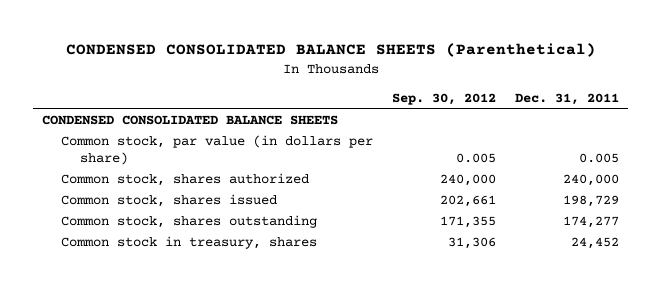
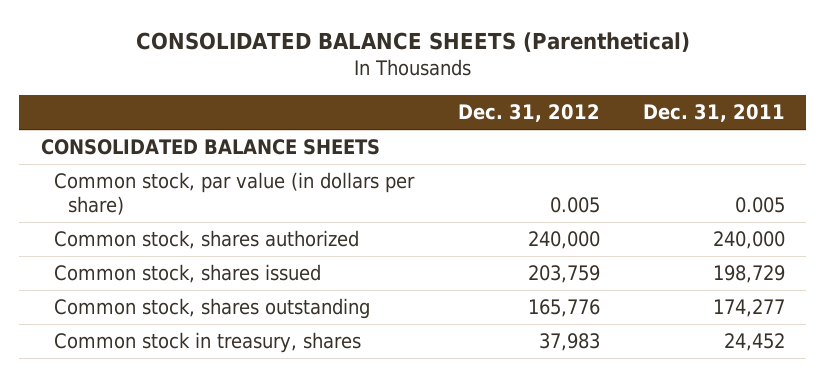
- CONDENSED CONSOLIDATED BALANCE SHEETS (Parenthetical)
+ CONSOLIDATED BALANCE SHEETS (Parenthetical)
- | Sep. 30, 2012 | Dec. 31, 2011
+ | Dec. 31, 2012 | Dec. 31, 2011
- CONDENSED CONSOLIDATED BALANCE SHEETS
+ CONSOLIDATED BALANCE SHEETS

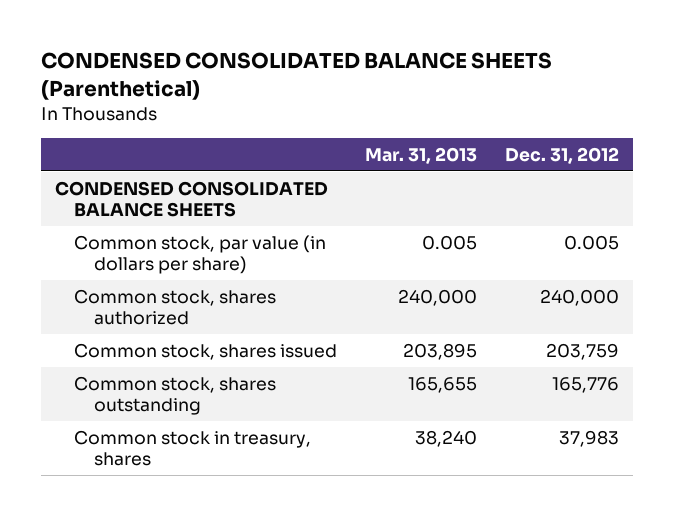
- CONSOLIDATED BALANCE SHEETS (Parenthetical)
+ CONDENSED CONSOLIDATED BALANCE SHEETS (Parenthetical)
- | Dec. 31, 2012 | Dec. 31, 2011
+ | Mar. 31, 2013 | Dec. 31, 2012
- CONSOLIDATED BALANCE SHEETS
+ CONDENSED CONSOLIDATED BALANCE SHEETS

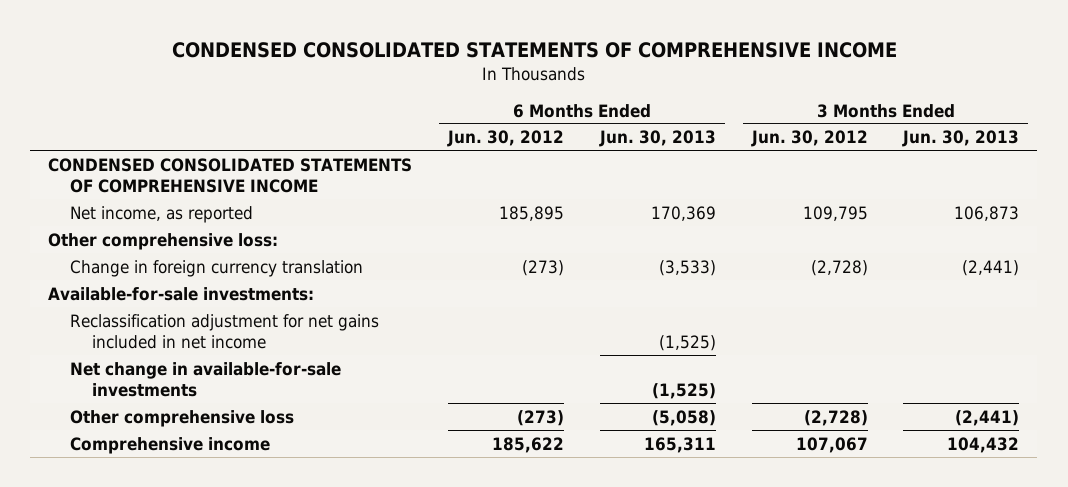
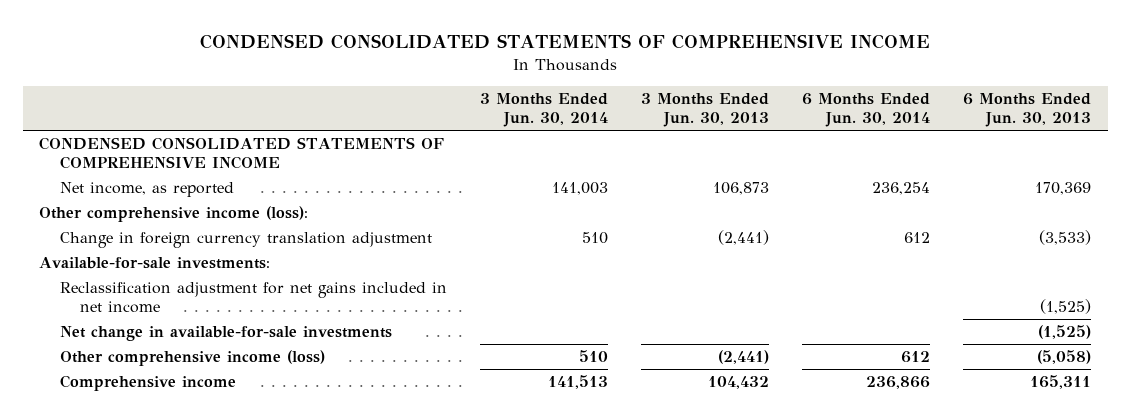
- | 6 Months Ended Jun. 30, 2012 | 6 Months Ended Jun. 30, 2013 | 3 Months Ended Jun. 30, 2012 | 3 Months Ended Jun. 30, 2013
+ | 3 Months Ended Jun. 30, 2014 | 3 Months Ended Jun. 30, 2013 | 6 Months Ended Jun. 30, 2014 | 6 Months Ended Jun. 30, 2013
- Other comprehensive loss:
- Change in foreign currency translation | (273) | (3,533) | (2,728) | (2,441)
+ Other comprehensive income (loss):
+ Change in foreign currency translation adjustment | 510 | (2,441) | 612 | (3,533)
- Other comprehensive loss | (273) | (5,058) | (2,728) | (2,441)
+ Other comprehensive income (loss) | 510 | (2,441) | 612 | (5,058)

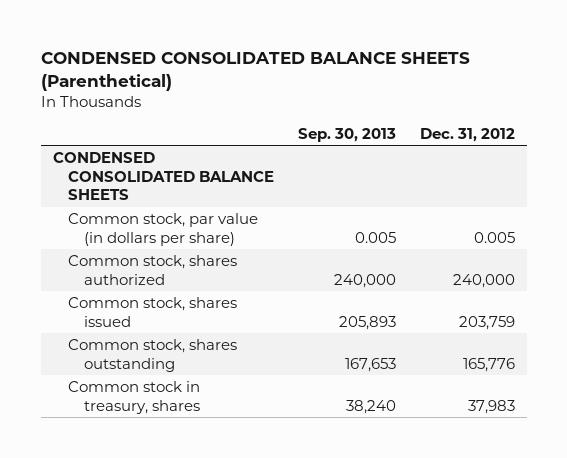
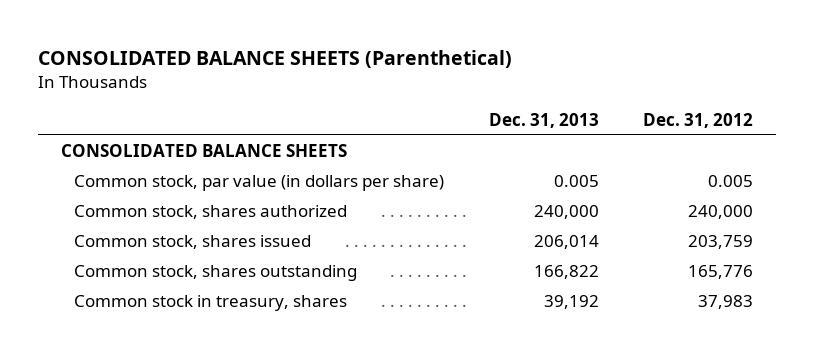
- CONDENSED CONSOLIDATED BALANCE SHEETS (Parenthetical)
+ CONSOLIDATED BALANCE SHEETS (Parenthetical)
- | Sep. 30, 2013 | Dec. 31, 2012
+ | Dec. 31, 2013 | Dec. 31, 2012
- CONDENSED CONSOLIDATED BALANCE SHEETS
+ CONSOLIDATED BALANCE SHEETS

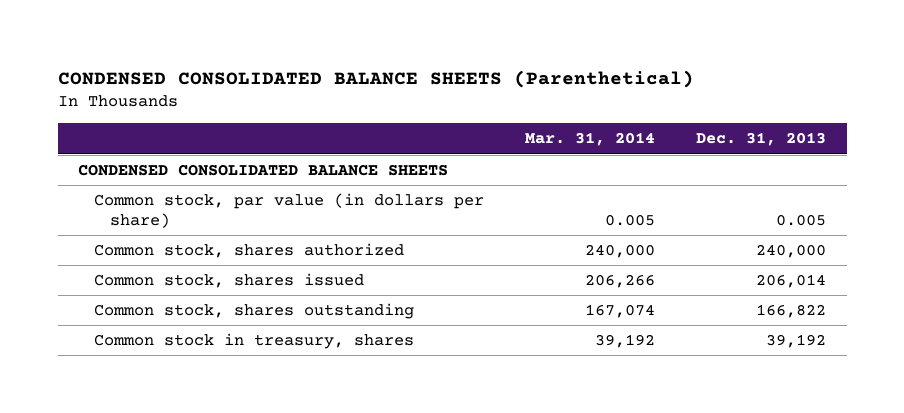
- CONSOLIDATED BALANCE SHEETS (Parenthetical)
+ CONDENSED CONSOLIDATED BALANCE SHEETS (Parenthetical)
- | Dec. 31, 2013 | Dec. 31, 2012
+ | Mar. 31, 2014 | Dec. 31, 2013
- CONSOLIDATED BALANCE SHEETS
+ CONDENSED CONSOLIDATED BALANCE SHEETS

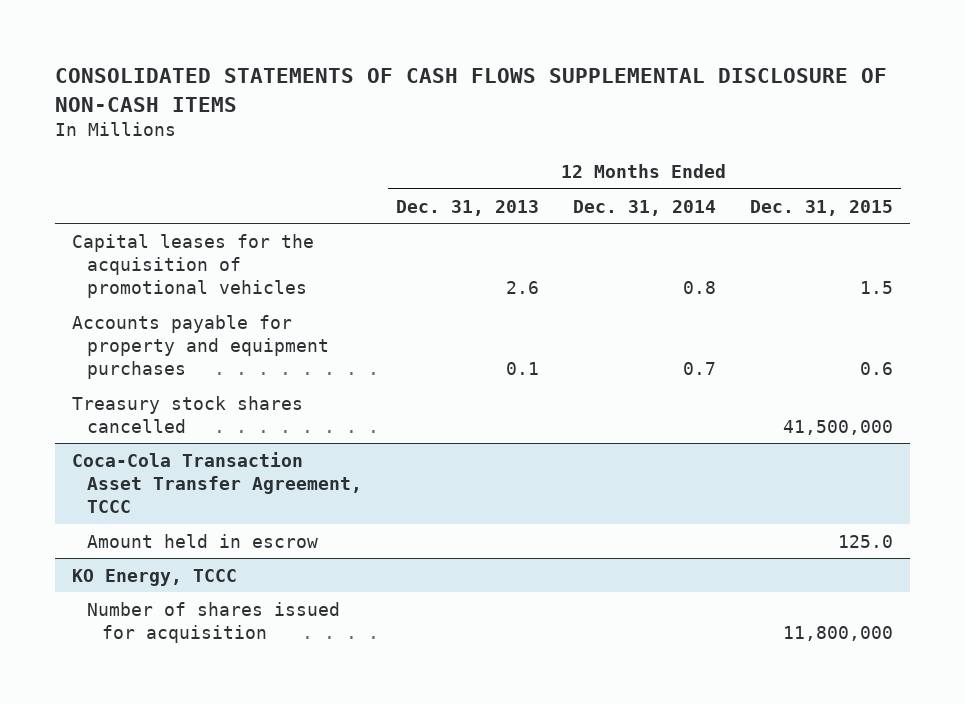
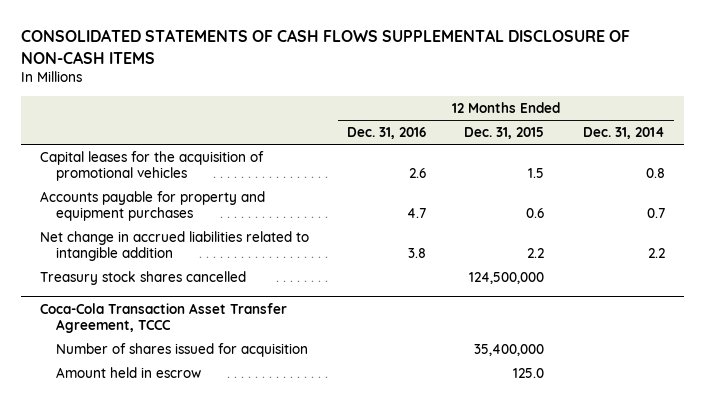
- | 12 Months Ended Dec. 31, 2013 | 12 Months Ended Dec. 31, 2014 | 12 Months Ended Dec. 31, 2015
+ | 12 Months Ended Dec. 31, 2016 | 12 Months Ended Dec. 31, 2015 | 12 Months Ended Dec. 31, 2014
- Treasury stock shares cancelled | | | 41,500,000
+ Net change in accrued liabilities related to intangible addition | 3.8 | 2.2 | 2.2
+ Treasury stock shares cancelled | | 124,500,000 |
@ Coca-Cola Transaction Asset Transfer Agreement, TCCC
+ Number of shares issued for acquisition | | 35,400,000 |
- KO Energy, TCCC
- Number of shares issued for acquisition | | | 11,800,000

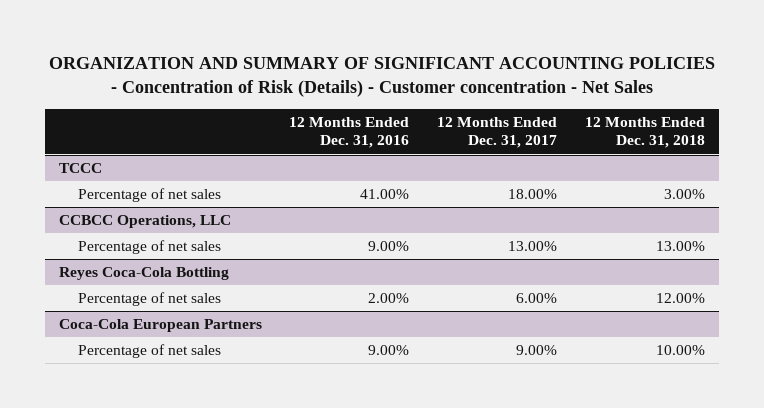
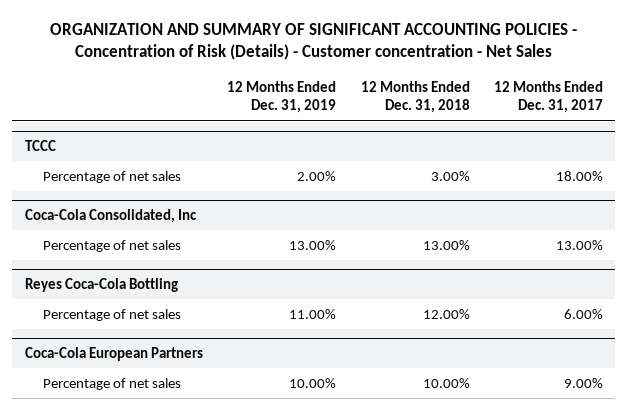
- | 12 Months Ended Dec. 31, 2016 | 12 Months Ended Dec. 31, 2017 | 12 Months Ended Dec. 31, 2018
+ | 12 Months Ended Dec. 31, 2019 | 12 Months Ended Dec. 31, 2018 | 12 Months Ended Dec. 31, 2017
- CCBCC Operations, LLC
+ Coca-Cola Consolidated, Inc

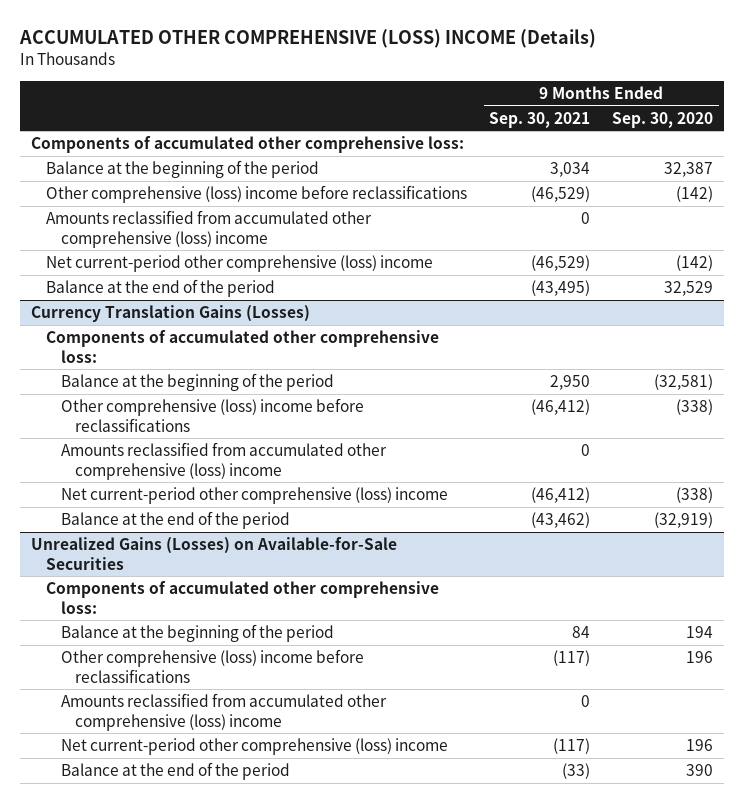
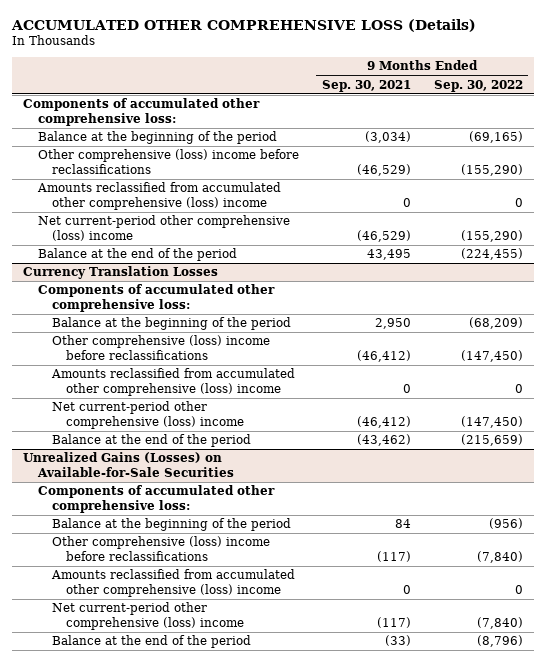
- ACCUMULATED OTHER COMPREHENSIVE (LOSS) INCOME (Details)
+ ACCUMULATED OTHER COMPREHENSIVE LOSS (Details)
- | 9 Months Ended Sep. 30, 2021 | 9 Months Ended Sep. 30, 2020
+ | 9 Months Ended Sep. 30, 2021 | 9 Months Ended Sep. 30, 2022
- Balance at the beginning of the period | 3,034 | 32,387
+ Balance at the beginning of the period | (3,034) | (69,165)
- Balance at the end of the period | (43,495) | 32,529
- Currency Translation Gains (Losses)
+ Balance at the end of the period | 43,495 | (224,455)
+ Currency Translation Losses

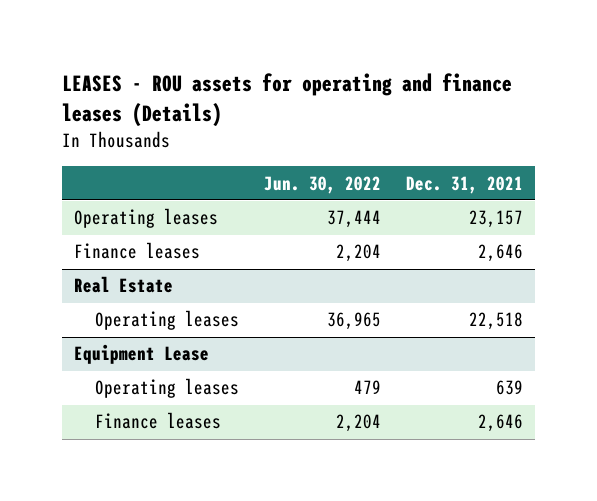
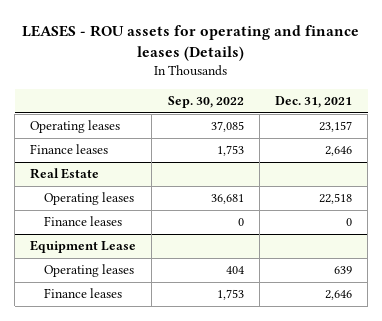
- | Jun. 30, 2022 | Dec. 31, 2021
+ | Sep. 30, 2022 | Dec. 31, 2021
@ Real Estate
+ Finance leases | 0 | 0

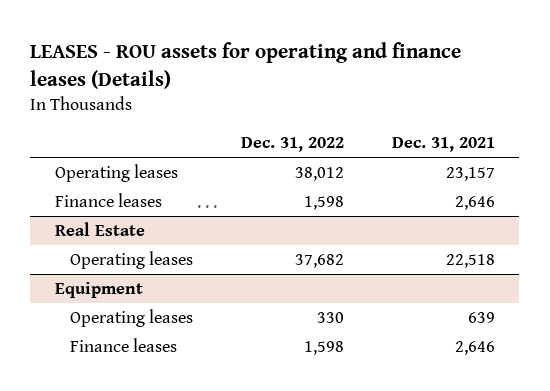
- | Sep. 30, 2022 | Dec. 31, 2021
+ | Dec. 31, 2022 | Dec. 31, 2021
@ Real Estate
- Finance leases | 0 | 0
- Equipment Lease
+ Equipment

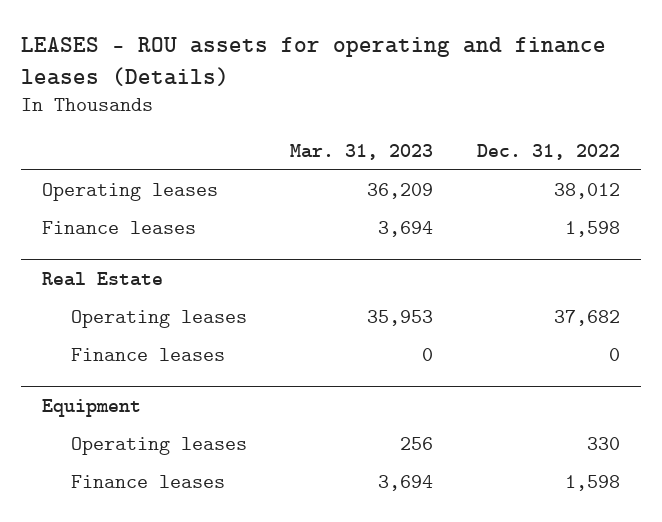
- | Dec. 31, 2022 | Dec. 31, 2021
+ | Mar. 31, 2023 | Dec. 31, 2022
@ Real Estate
+ Finance leases | 0 | 0

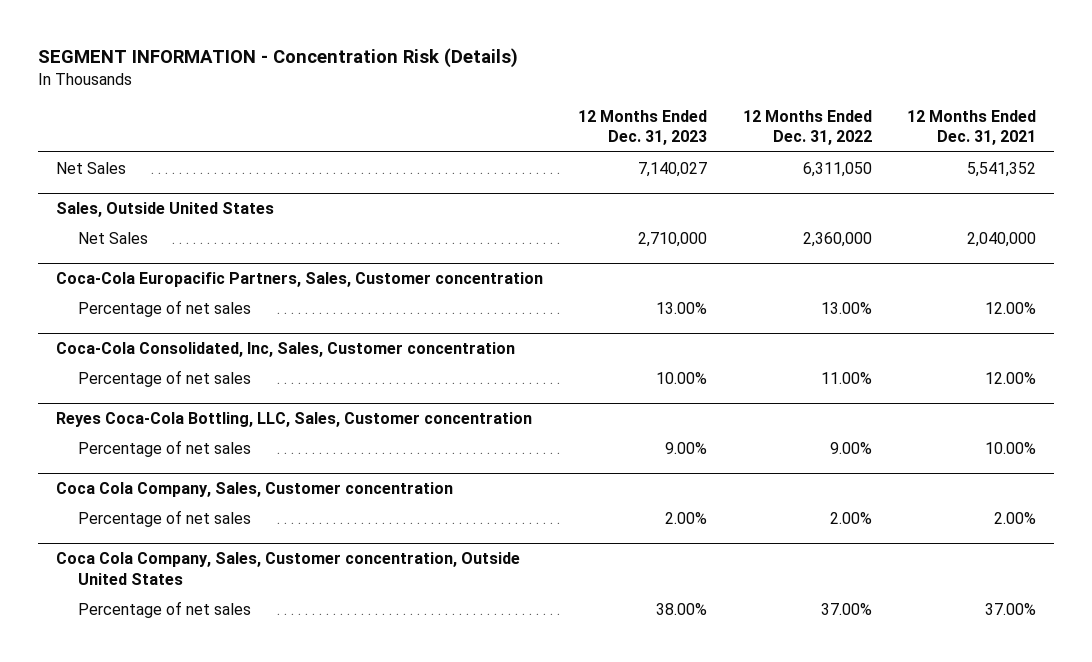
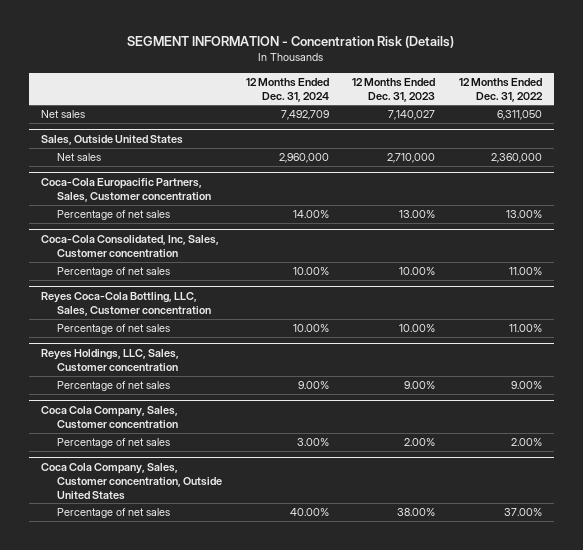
- | 12 Months Ended Dec. 31, 2023 | 12 Months Ended Dec. 31, 2022 | 12 Months Ended Dec. 31, 2021
+ | 12 Months Ended Dec. 31, 2024 | 12 Months Ended Dec. 31, 2023 | 12 Months Ended Dec. 31, 2022
- Net Sales | 7,140,027 | 6,311,050 | 5,541,352
+ Net sales | 7,492,709 | 7,140,027 | 6,311,050
@ Sales, Outside United States
- Net Sales | 2,710,000 | 2,360,000 | 2,040,000
+ Net sales | 2,960,000 | 2,710,000 | 2,360,000
@ Reyes Coca-Cola Bottling, LLC, Sales, Customer concentration
+ Percentage of net sales | 10.00% | 10.00% | 11.00%
+ Reyes Holdings, LLC, Sales, Customer concentration

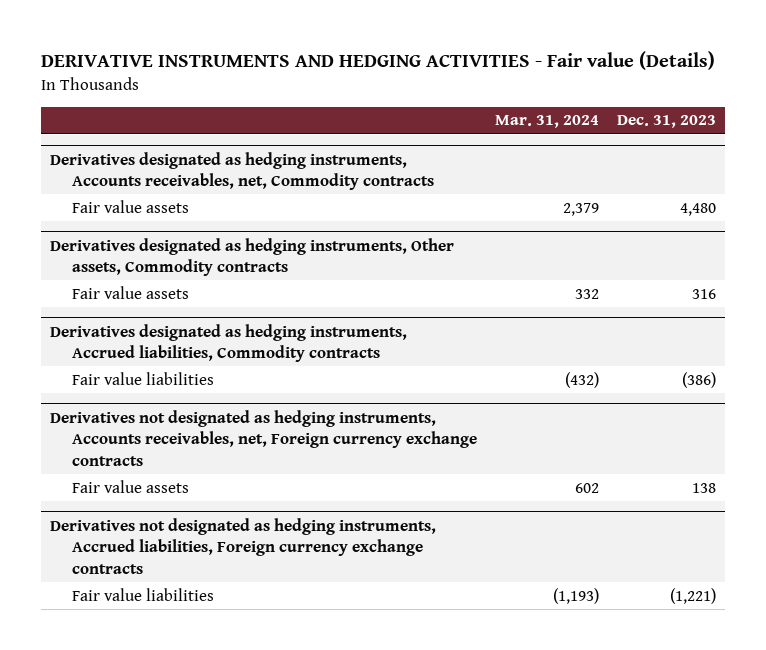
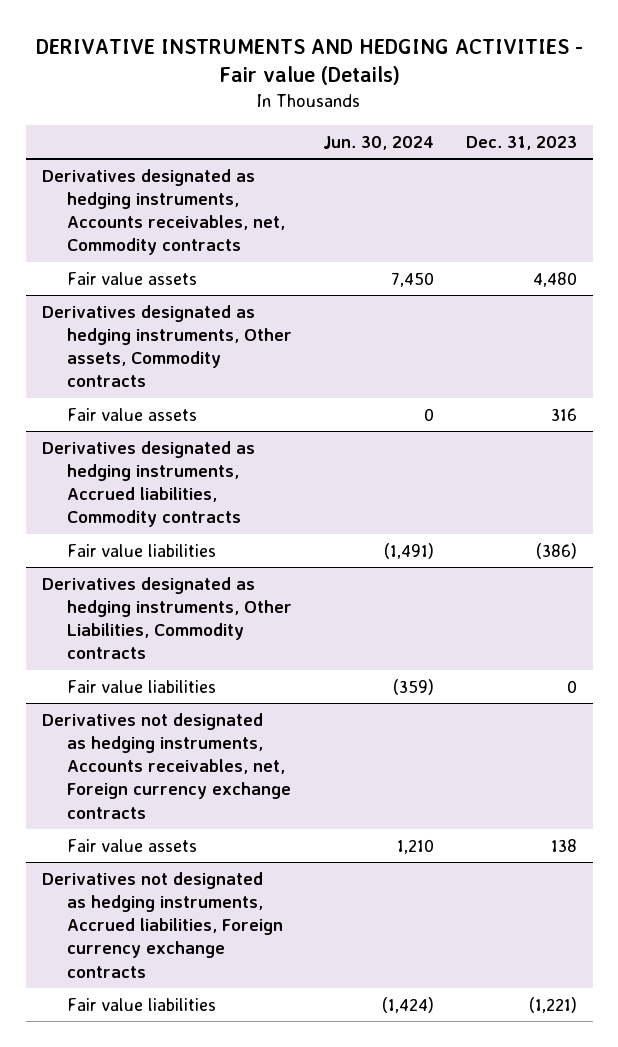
- | Mar. 31, 2024 | Dec. 31, 2023
+ | Jun. 30, 2024 | Dec. 31, 2023
+ Derivatives designated as hedging instruments, Other Liabilities, Commodity contracts
+ Fair value liabilities | (359) | 0

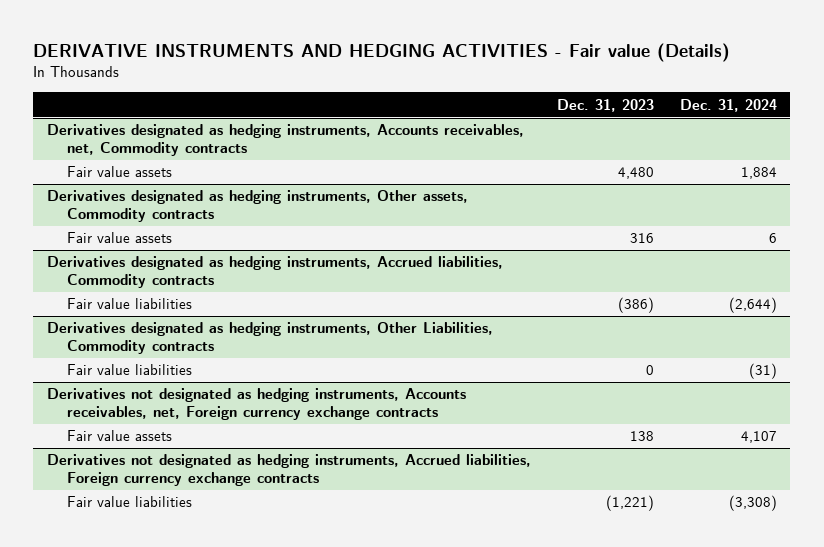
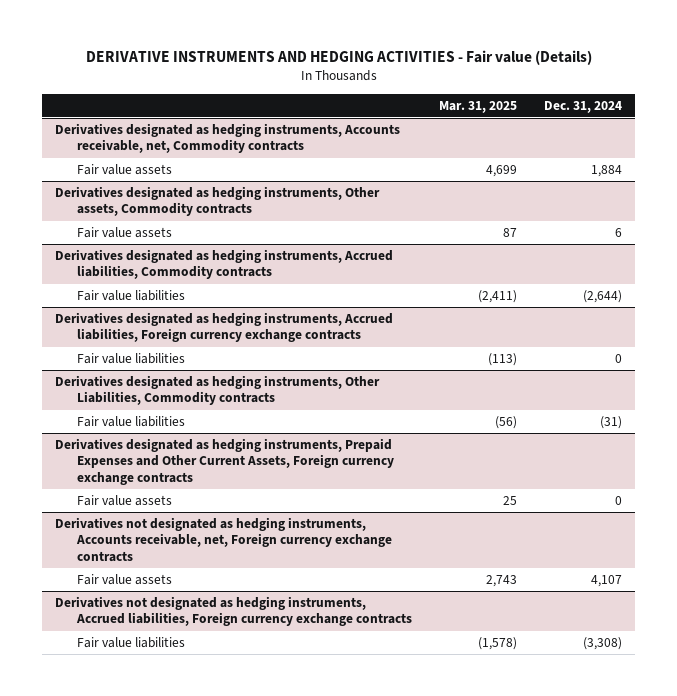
- | Dec. 31, 2023 | Dec. 31, 2024
+ | Mar. 31, 2025 | Dec. 31, 2024
- Derivatives designated as hedging instruments, Accounts receivables, net, Commodity contracts
+ Derivatives designated as hedging instruments, Accounts receivable, net, Commodity contracts
+ Derivatives designated as hedging instruments, Accrued liabilities, Foreign currency exchange contracts
+ Fair value liabilities | (113) | 0
- Derivatives not designated as hedging instruments, Accounts receivables, net, Foreign currency exchange contracts
+ Derivatives designated as hedging instruments, Prepaid Expenses and Other Current Assets, Foreign currency exchange contracts
+ Fair value assets | 25 | 0
+ Derivatives not designated as hedging instruments, Accounts receivable, net, Foreign currency exchange contracts

